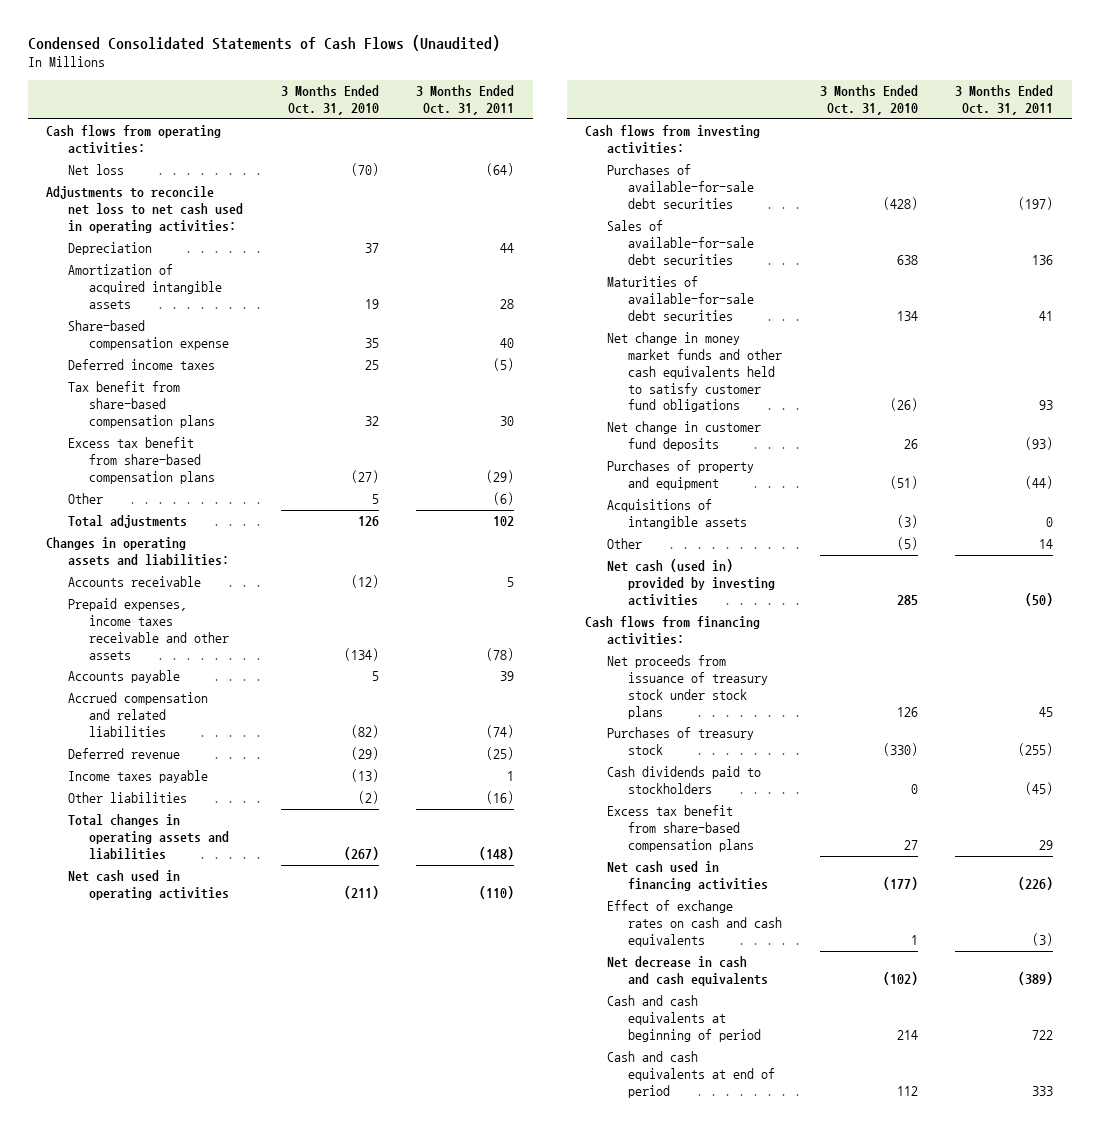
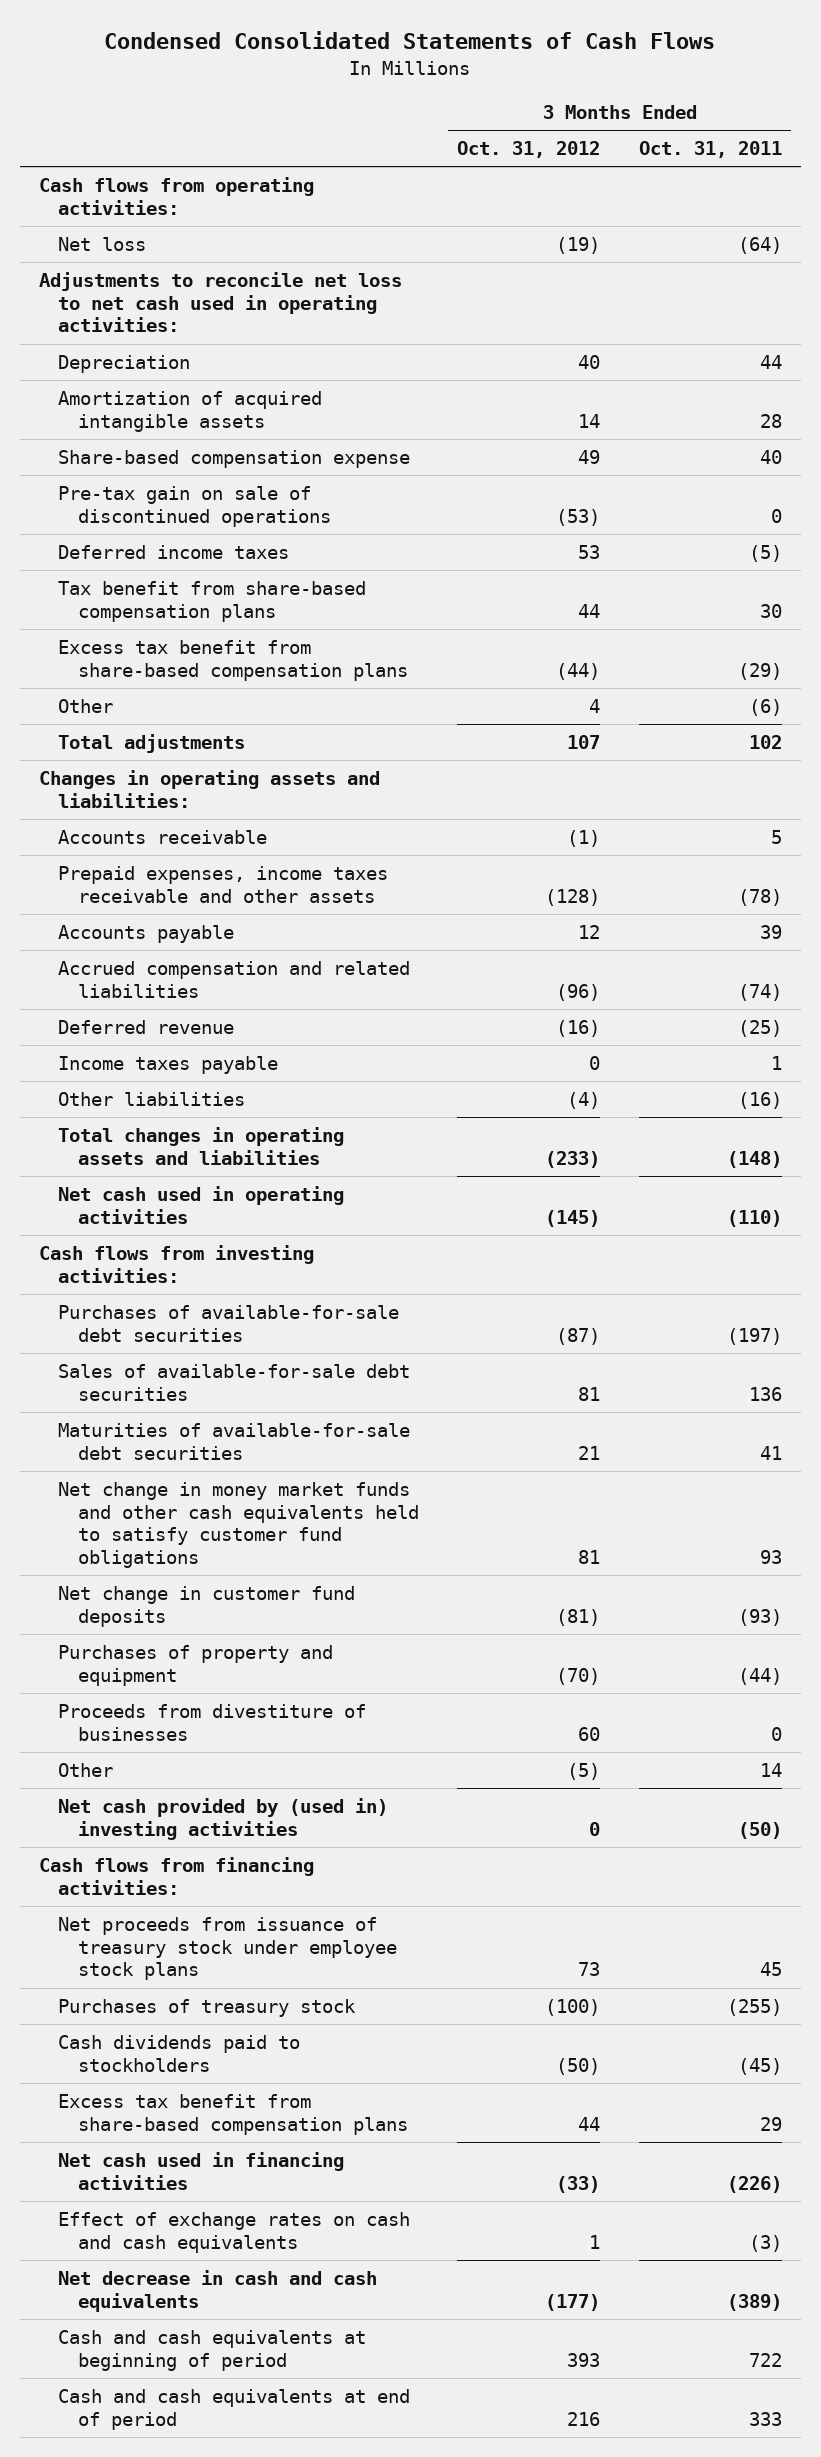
- Condensed Consolidated Statements of Cash Flows (Unaudited)
+ Condensed Consolidated Statements of Cash Flows
- | 3 Months Ended Oct. 31, 2010 | 3 Months Ended Oct. 31, 2011
+ | 3 Months Ended Oct. 31, 2012 | 3 Months Ended Oct. 31, 2011
+ Pre-tax gain on sale of discontinued operations | (53) | 0
- Acquisitions of intangible assets | (3) | 0
+ Proceeds from divestiture of businesses | 60 | 0
- Net cash (used in) provided by investing activities | 285 | (50)
+ Net cash provided by (used in) investing activities | 0 | (50)
- Net proceeds from issuance of treasury stock under stock plans | 126 | 45
+ Net proceeds from issuance of treasury stock under employee stock plans | 73 | 45

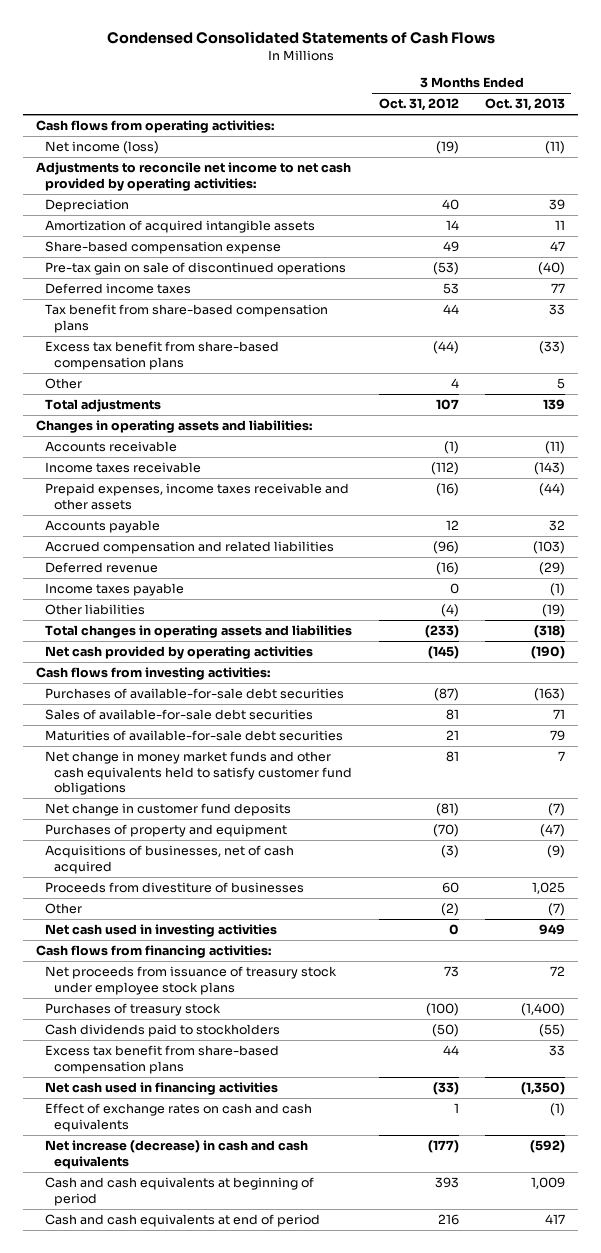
- | 3 Months Ended Oct. 31, 2012 | 3 Months Ended Oct. 31, 2011
+ | 3 Months Ended Oct. 31, 2012 | 3 Months Ended Oct. 31, 2013
- Net loss | (19) | (64)
- Adjustments to reconcile net loss to net cash used in operating activities:
+ Net income (loss) | (19) | (11)
+ Adjustments to reconcile net income to net cash provided by operating activities:
- Prepaid expenses, income taxes receivable and other assets | (128) | (78)
+ Income taxes receivable | (112) | (143)
+ Prepaid expenses, income taxes receivable and other assets | (16) | (44)
- Net cash used in operating activities | (145) | (110)
+ Net cash provided by operating activities | (145) | (190)
+ Acquisitions of businesses, net of cash acquired | (3) | (9)
- Other | (5) | 14
- Net cash provided by (used in) investing activities | 0 | (50)
+ Other | (2) | (7)
+ Net cash used in investing activities | 0 | 949
- Net decrease in cash and cash equivalents | (177) | (389)
+ Net increase (decrease) in cash and cash equivalents | (177) | (592)

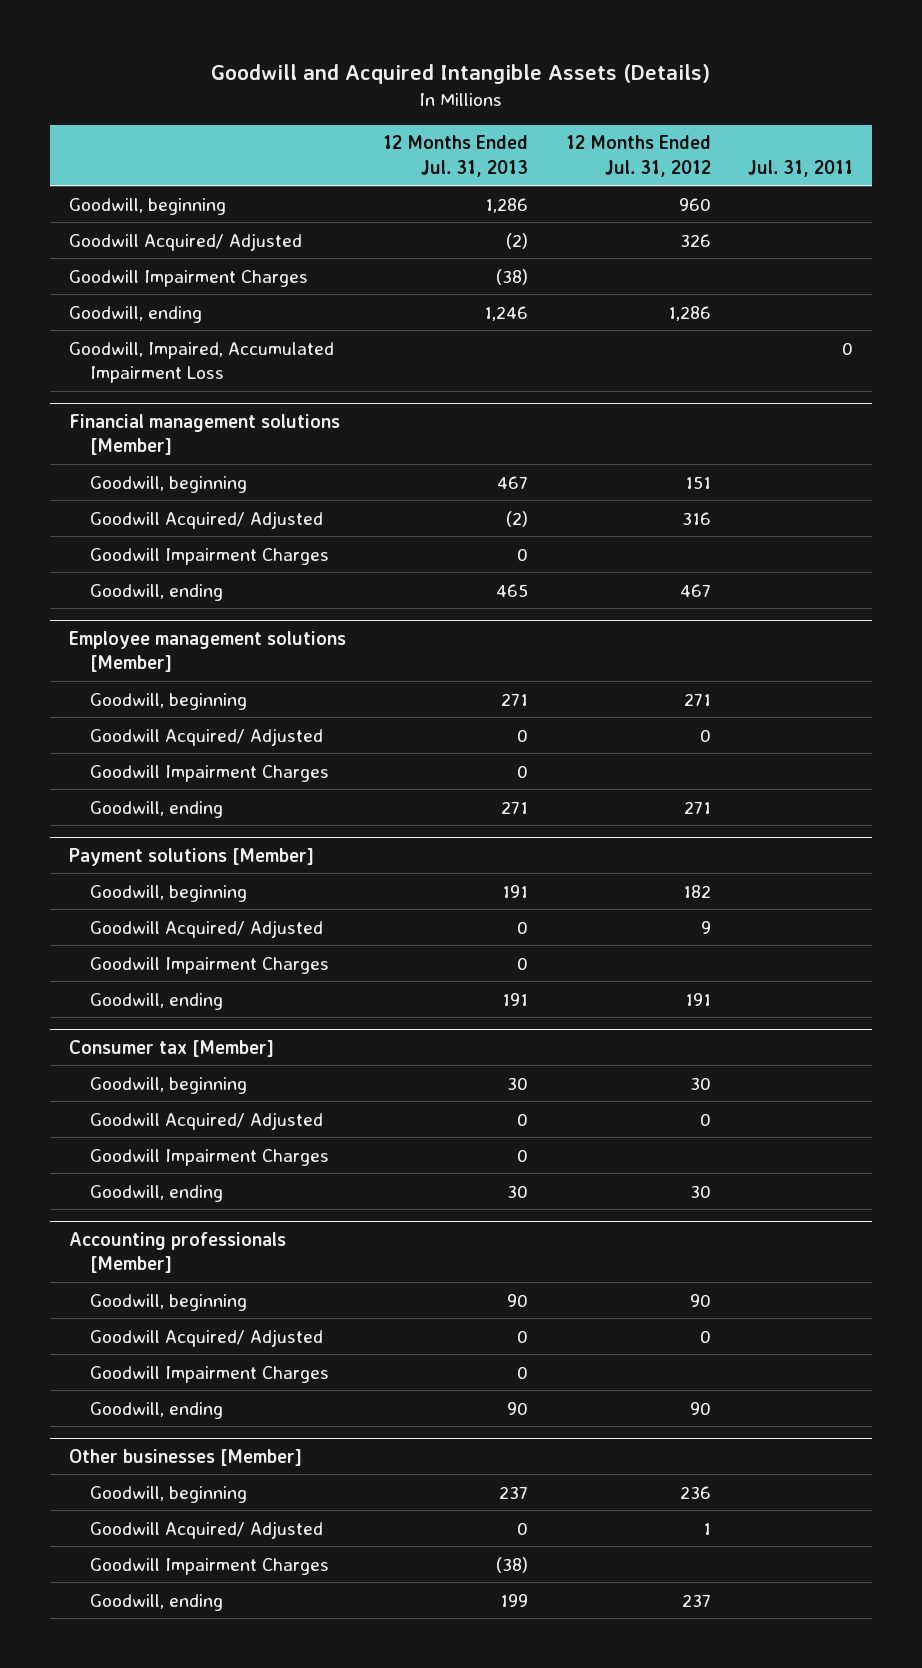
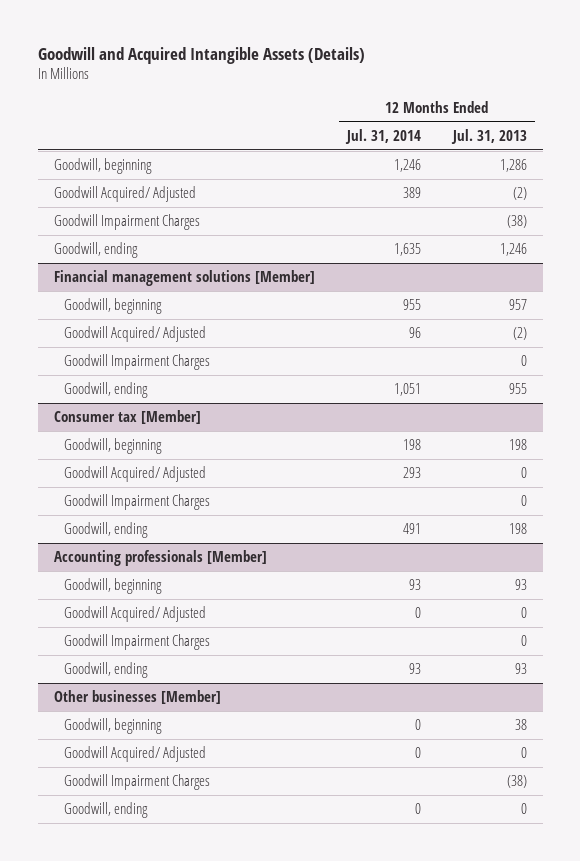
- | 12 Months Ended Jul. 31, 2013 | 12 Months Ended Jul. 31, 2012 | Jul. 31, 2011
+ | 12 Months Ended Jul. 31, 2014 | 12 Months Ended Jul. 31, 2013
- Goodwill, Impaired, Accumulated Impairment Loss | | | 0
@ Financial management solutions [Member]
- Goodwill, beginning | 467 | 151 |
+ Goodwill, beginning | 955 | 957
- Goodwill, ending | 465 | 467 |
- Employee management solutions [Member]
- Goodwill, beginning | 271 | 271 |
- Goodwill Acquired/ Adjusted | 0 | 0 |
- Goodwill Impairment Charges | 0 | |
- Goodwill, ending | 271 | 271 |
- Payment solutions [Member]
- Goodwill, beginning | 191 | 182 |
- Goodwill Acquired/ Adjusted | 0 | 9 |
- Goodwill Impairment Charges | 0 | |
- Goodwill, ending | 191 | 191 |
@ Financial management solutions [Member]
+ Goodwill, ending | 1,051 | 955
@ Consumer tax [Member]
- Goodwill, beginning | 30 | 30 |
+ Goodwill, beginning | 198 | 198
- Goodwill, ending | 30 | 30 |
+ Goodwill, ending | 491 | 198
@ Accounting professionals [Member]
- Goodwill, beginning | 90 | 90 |
+ Goodwill, beginning | 93 | 93
- Goodwill, ending | 90 | 90 |
+ Goodwill, ending | 93 | 93
@ Other businesses [Member]
- Goodwill, beginning | 237 | 236 |
+ Goodwill, beginning | 0 | 38
- Goodwill, ending | 199 | 237 |
+ Goodwill, ending | 0 | 0

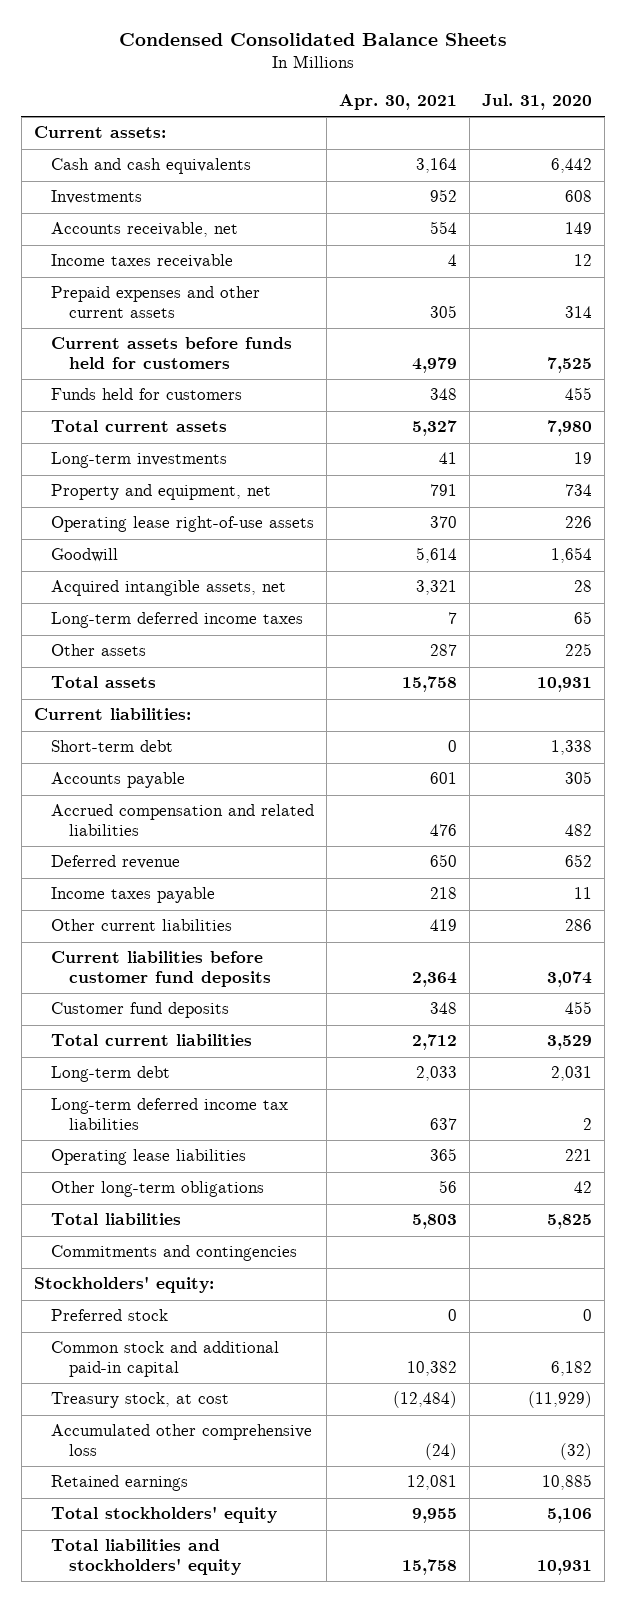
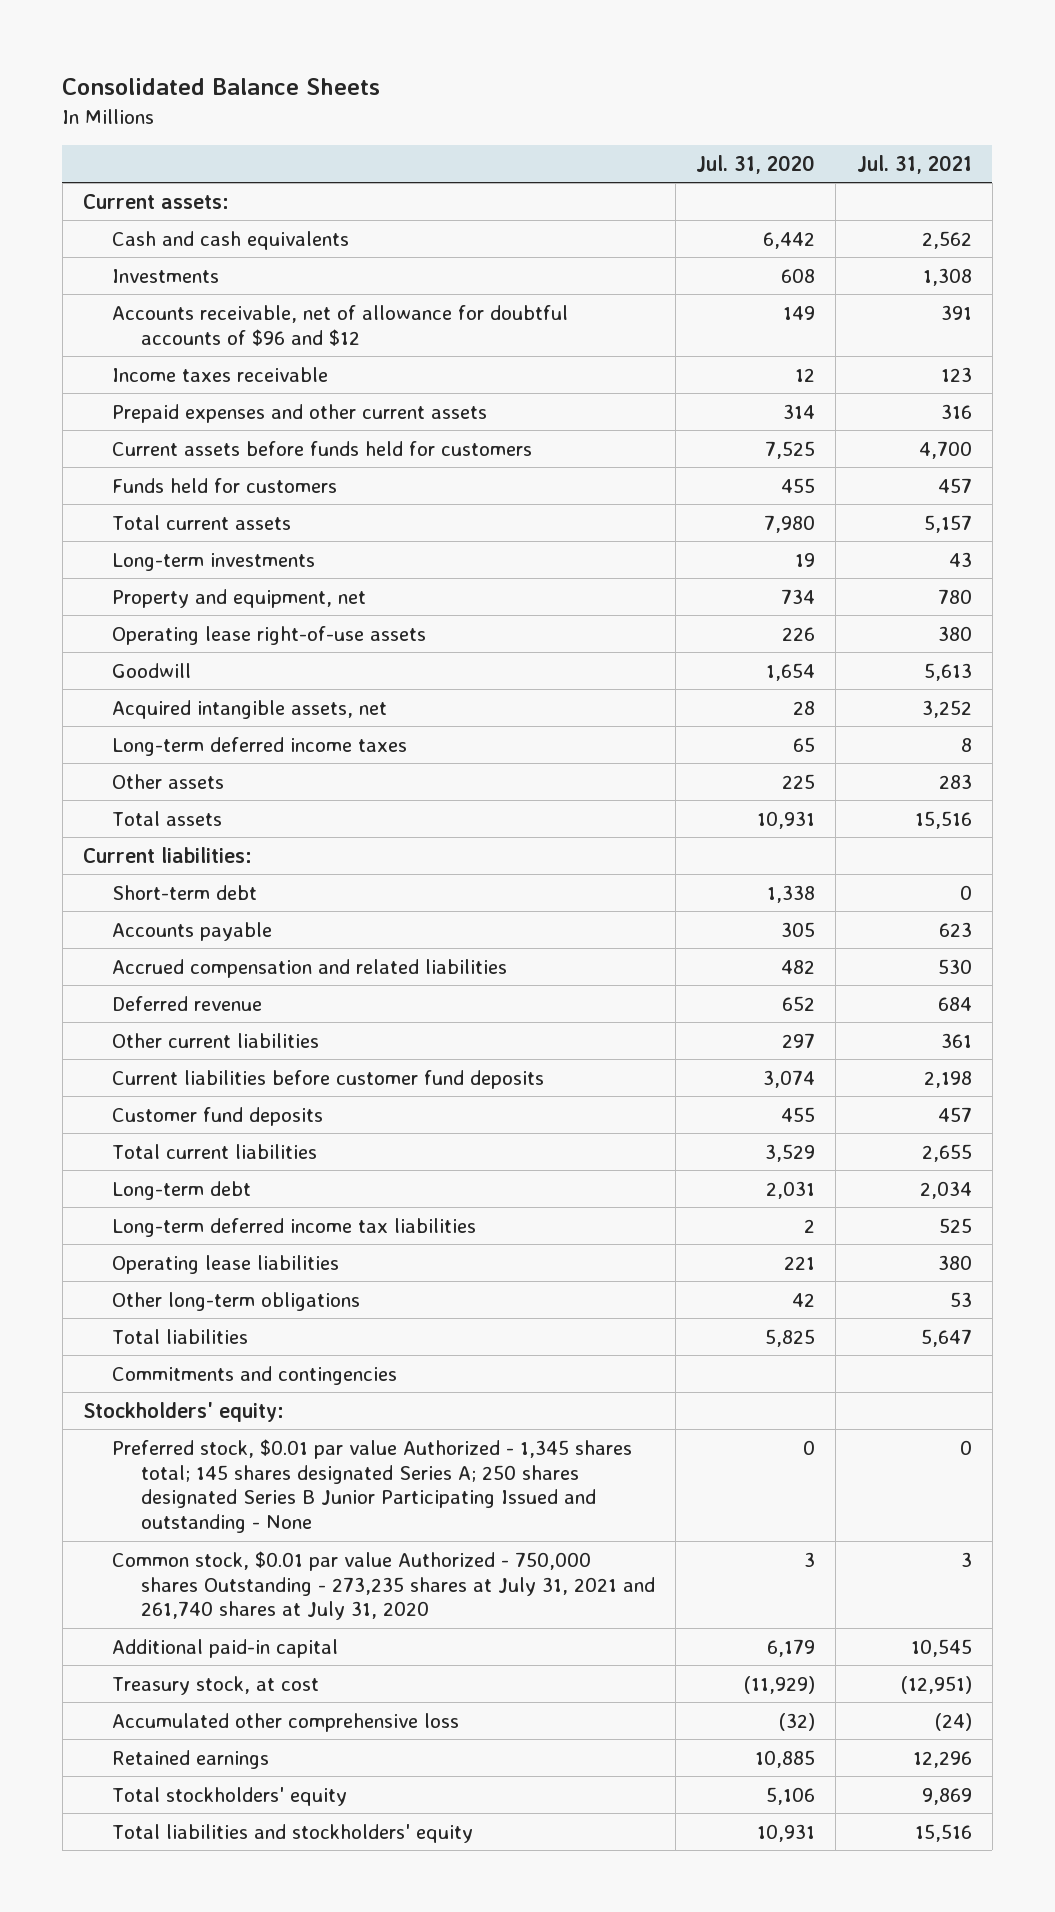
- Condensed Consolidated Balance Sheets
+ Consolidated Balance Sheets
- | Apr. 30, 2021 | Jul. 31, 2020
+ | Jul. 31, 2020 | Jul. 31, 2021
- Accounts receivable, net | 554 | 149
+ Accounts receivable, net of allowance for doubtful accounts of $96 and $12 | 149 | 391
- Income taxes payable | 218 | 11
- Other current liabilities | 419 | 286
+ Other current liabilities | 297 | 361
- Preferred stock | 0 | 0
- Common stock and additional paid-in capital | 10,382 | 6,182
+ Preferred stock, $0.01 par value Authorized - 1,345 shares total; 145 shares designated Series A; 250 shares designated Series B Junior Participating Issued and outstanding - None | 0 | 0
+ Common stock, $0.01 par value Authorized - 750,000 shares Outstanding - 273,235 shares at July 31, 2021 and 261,740 shares at July 31, 2020 | 3 | 3
+ Additional paid-in capital | 6,179 | 10,545

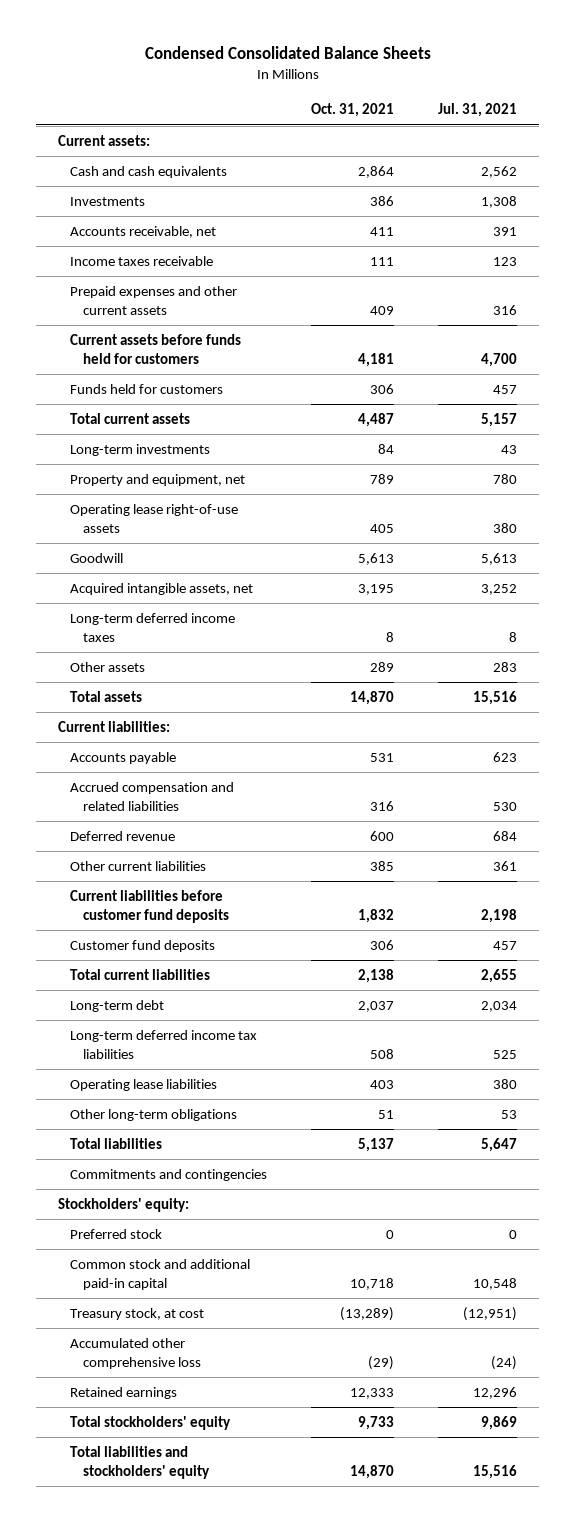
- Consolidated Balance Sheets
+ Condensed Consolidated Balance Sheets
- | Jul. 31, 2020 | Jul. 31, 2021
+ | Oct. 31, 2021 | Jul. 31, 2021
- Accounts receivable, net of allowance for doubtful accounts of $96 and $12 | 149 | 391
+ Accounts receivable, net | 411 | 391
- Short-term debt | 1,338 | 0
- Preferred stock, $0.01 par value Authorized - 1,345 shares total; 145 shares designated Series A; 250 shares designated Series B Junior Participating Issued and outstanding - None | 0 | 0
- Common stock, $0.01 par value Authorized - 750,000 shares Outstanding - 273,235 shares at July 31, 2021 and 261,740 shares at July 31, 2020 | 3 | 3
- Additional paid-in capital | 6,179 | 10,545
+ Preferred stock | 0 | 0
+ Common stock and additional paid-in capital | 10,718 | 10,548

